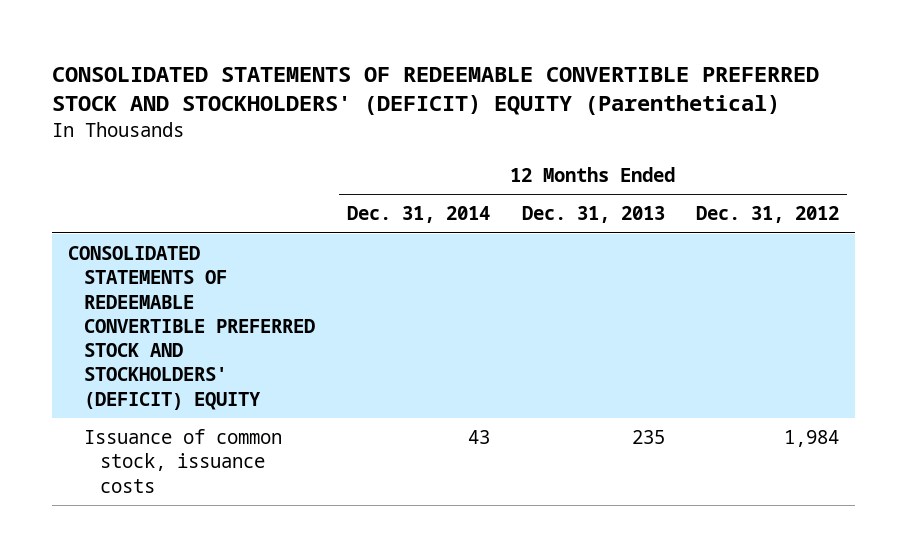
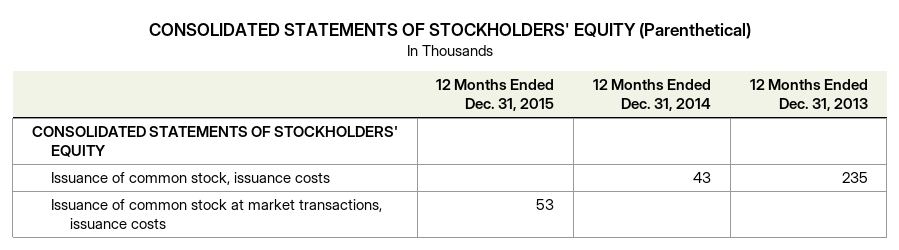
- CONSOLIDATED STATEMENTS OF REDEEMABLE CONVERTIBLE PREFERRED STOCK AND STOCKHOLDERS' (DEFICIT) EQUITY (Parenthetical)
+ CONSOLIDATED STATEMENTS OF STOCKHOLDERS' EQUITY (Parenthetical)
- | 12 Months Ended Dec. 31, 2014 | 12 Months Ended Dec. 31, 2013 | 12 Months Ended Dec. 31, 2012
+ | 12 Months Ended Dec. 31, 2015 | 12 Months Ended Dec. 31, 2014 | 12 Months Ended Dec. 31, 2013
- CONSOLIDATED STATEMENTS OF REDEEMABLE CONVERTIBLE PREFERRED STOCK AND STOCKHOLDERS' (DEFICIT) EQUITY
+ CONSOLIDATED STATEMENTS OF STOCKHOLDERS' EQUITY
+ Issuance of common stock at market transactions, issuance costs | 53 | |

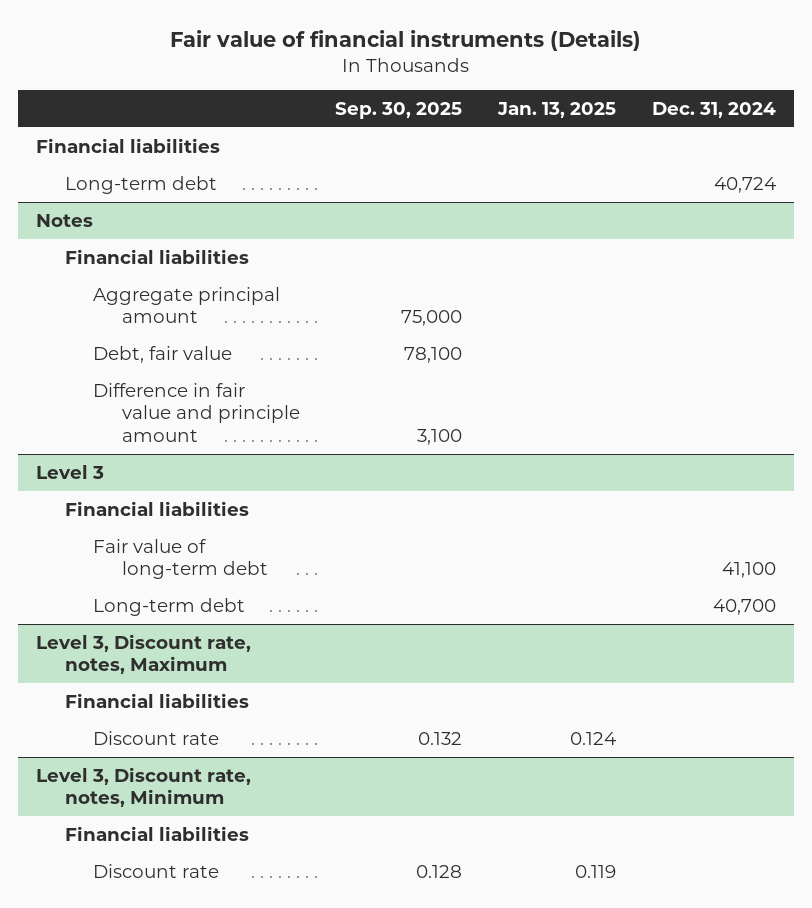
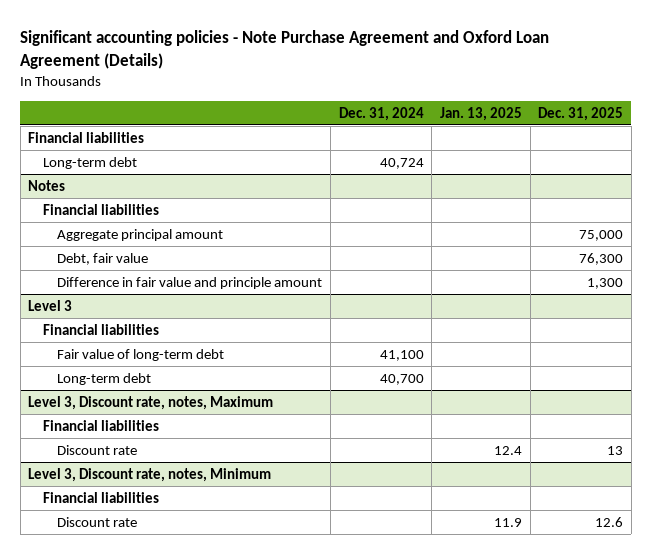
- Fair value of financial instruments (Details)
+ Significant accounting policies - Note Purchase Agreement and Oxford Loan Agreement (Details)
- | Sep. 30, 2025 | Jan. 13, 2025 | Dec. 31, 2024
+ | Dec. 31, 2024 | Jan. 13, 2025 | Dec. 31, 2025
@ Level 3, Discount rate, notes, Maximum
- Discount rate | 0.132 | 0.124 |
+ Discount rate | | 12.4 | 13
@ Level 3, Discount rate, notes, Minimum
- Discount rate | 0.128 | 0.119 |
+ Discount rate | | 11.9 | 12.6

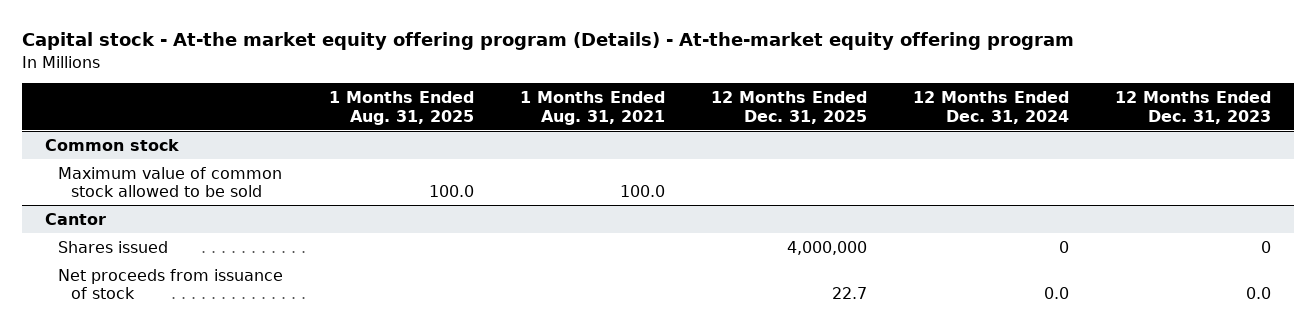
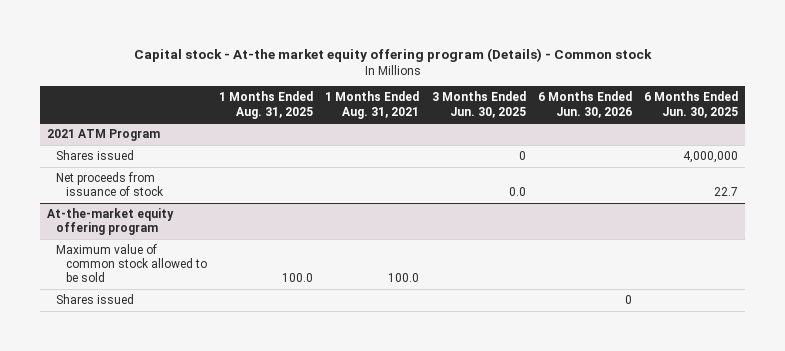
- Capital stock - At-the market equity offering program (Details) - At-the-market equity offering program
+ Capital stock - At-the market equity offering program (Details) - Common stock
- | 1 Months Ended Aug. 31, 2025 | 1 Months Ended Aug. 31, 2021 | 12 Months Ended Dec. 31, 2025 | 12 Months Ended Dec. 31, 2024 | 12 Months Ended Dec. 31, 2023
+ | 1 Months Ended Aug. 31, 2025 | 1 Months Ended Aug. 31, 2021 | 3 Months Ended Jun. 30, 2025 | 6 Months Ended Jun. 30, 2026 | 6 Months Ended Jun. 30, 2025
- Common stock
+ 2021 ATM Program
+ Shares issued | | | 0 | | 4,000,000
+ Net proceeds from issuance of stock | | | 0.0 | | 22.7
+ At-the-market equity offering program
- Cantor
- Shares issued | | | 4,000,000 | 0 | 0
- Net proceeds from issuance of stock | | | 22.7 | 0.0 | 0.0
+ Shares issued | | | | 0 |

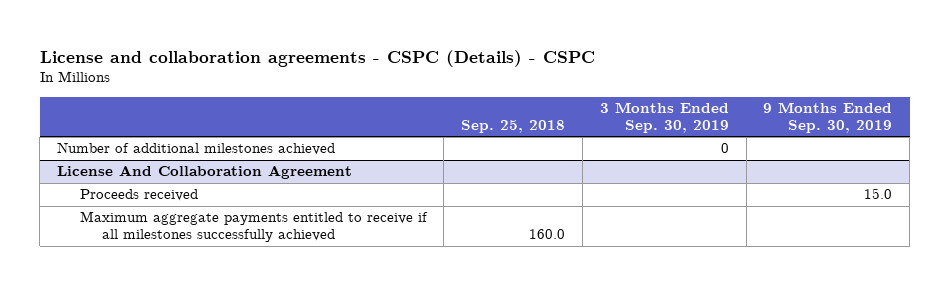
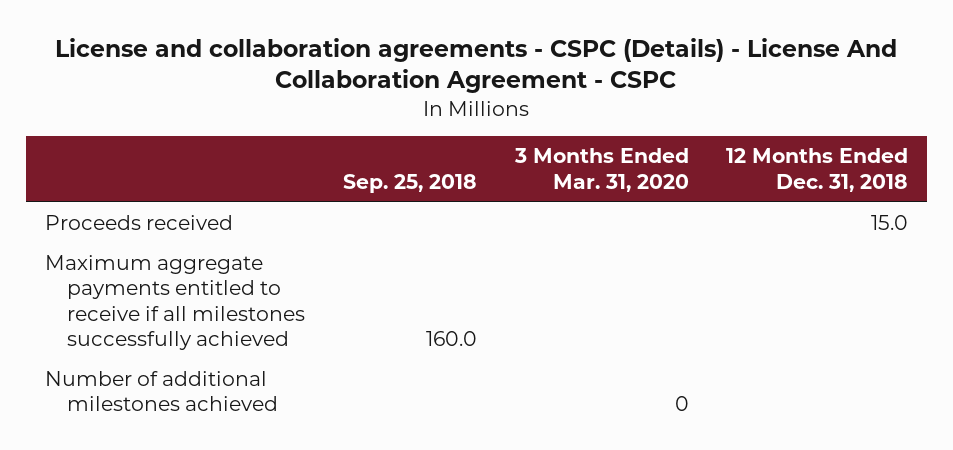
- License and collaboration agreements - CSPC (Details) - CSPC
+ License and collaboration agreements - CSPC (Details) - License And Collaboration Agreement - CSPC
- | Sep. 25, 2018 | 3 Months Ended Sep. 30, 2019 | 9 Months Ended Sep. 30, 2019
+ | Sep. 25, 2018 | 3 Months Ended Mar. 31, 2020 | 12 Months Ended Dec. 31, 2018
+ Proceeds received | | | 15.0
+ Maximum aggregate payments entitled to receive if all milestones successfully achieved | 160.0 | |
- License And Collaboration Agreement
- Proceeds received | | | 15.0
- Maximum aggregate payments entitled to receive if all milestones successfully achieved | 160.0 | |

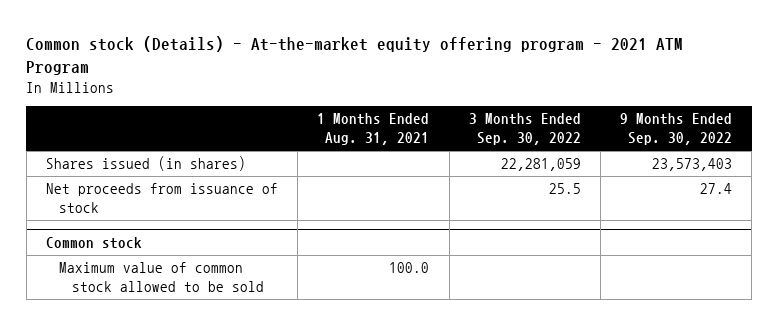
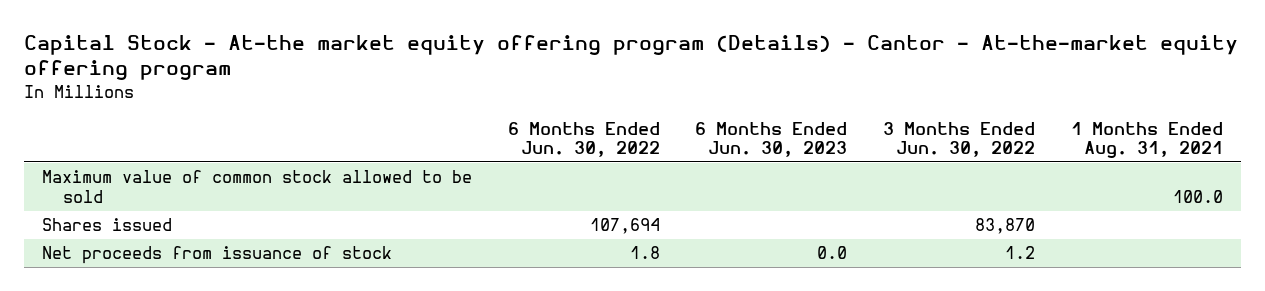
- Common stock (Details) - At-the-market equity offering program - 2021 ATM Program
+ Capital Stock - At-the market equity offering program (Details) - Cantor - At-the-market equity offering program
- | 1 Months Ended Aug. 31, 2021 | 3 Months Ended Sep. 30, 2022 | 9 Months Ended Sep. 30, 2022
+ | 6 Months Ended Jun. 30, 2022 | 6 Months Ended Jun. 30, 2023 | 3 Months Ended Jun. 30, 2022 | 1 Months Ended Aug. 31, 2021
- Shares issued (in shares) | | 22,281,059 | 23,573,403
+ Maximum value of common stock allowed to be sold | | | | 100.0
+ Shares issued | 107,694 | | 83,870 |
- Common stock
- Maximum value of common stock allowed to be sold | 100.0 | |

